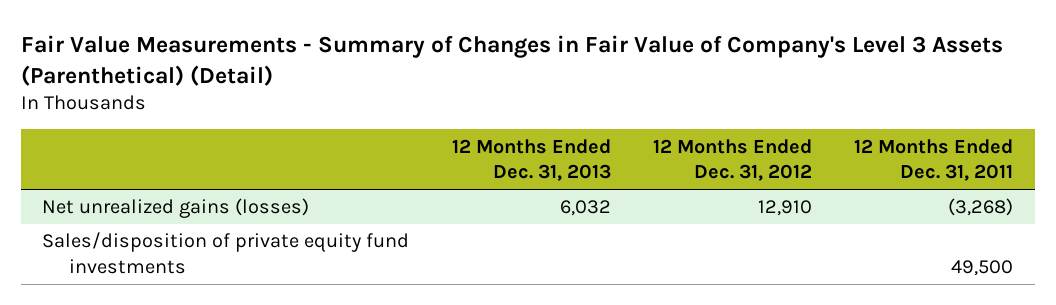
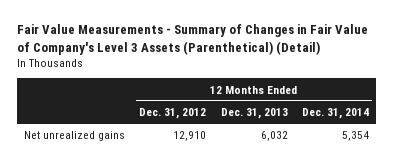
- | 12 Months Ended Dec. 31, 2013 | 12 Months Ended Dec. 31, 2012 | 12 Months Ended Dec. 31, 2011
+ | 12 Months Ended Dec. 31, 2012 | 12 Months Ended Dec. 31, 2013 | 12 Months Ended Dec. 31, 2014
- Net unrealized gains (losses) | 6,032 | 12,910 | (3,268)
- Sales/disposition of private equity fund investments | | | 49,500
+ Net unrealized gains | 12,910 | 6,032 | 5,354

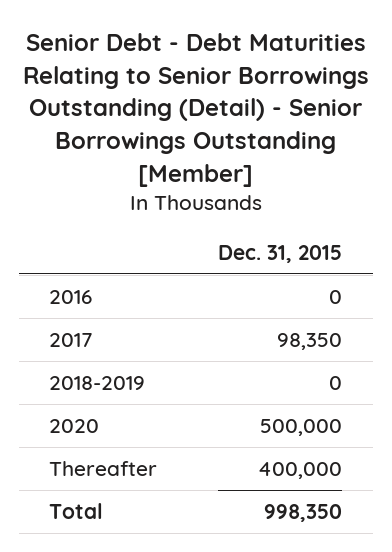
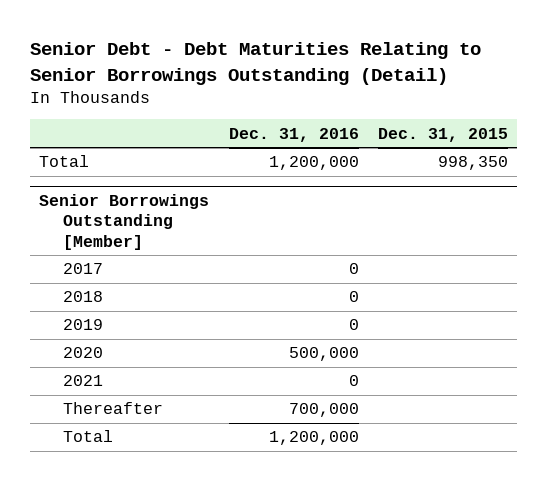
- Senior Debt - Debt Maturities Relating to Senior Borrowings Outstanding (Detail) - Senior Borrowings Outstanding [Member]
+ Senior Debt - Debt Maturities Relating to Senior Borrowings Outstanding (Detail)
- | Dec. 31, 2015
+ | Dec. 31, 2016 | Dec. 31, 2015
- 2016 | 0
- 2017 | 98,350
- 2018-2019 | 0
- 2020 | 500,000
- Thereafter | 400,000
+ Senior Borrowings Outstanding [Member]
+ 2017 | 0 |
+ 2018 | 0 |
+ 2019 | 0 |
+ 2020 | 500,000 |
+ 2021 | 0 |
+ Thereafter | 700,000 |
+ Total | 1,200,000 |

